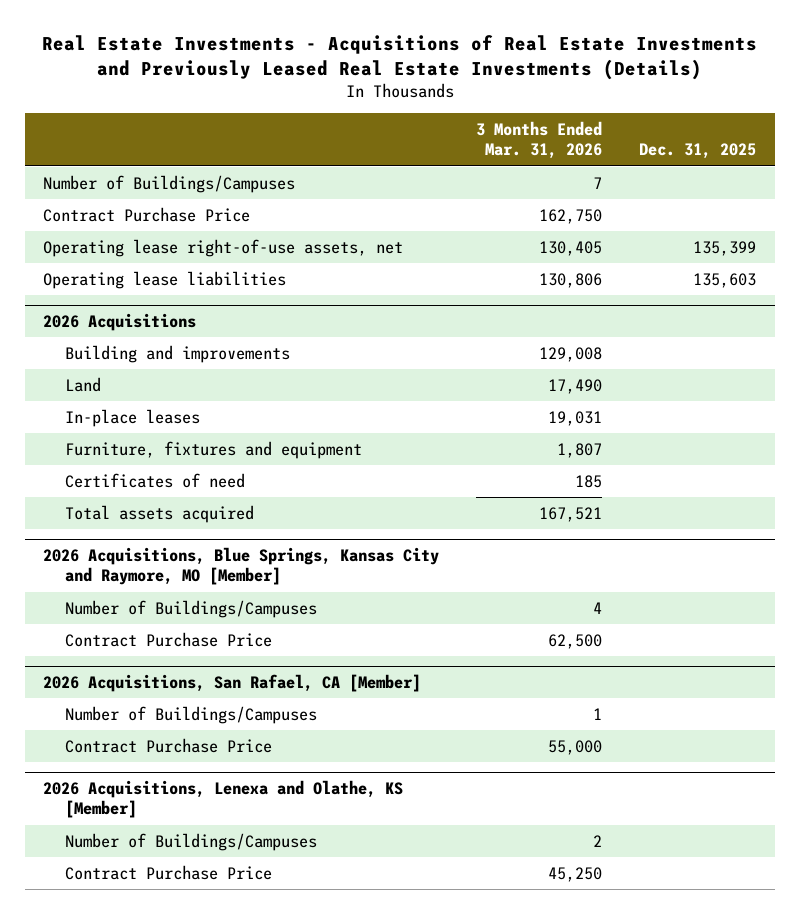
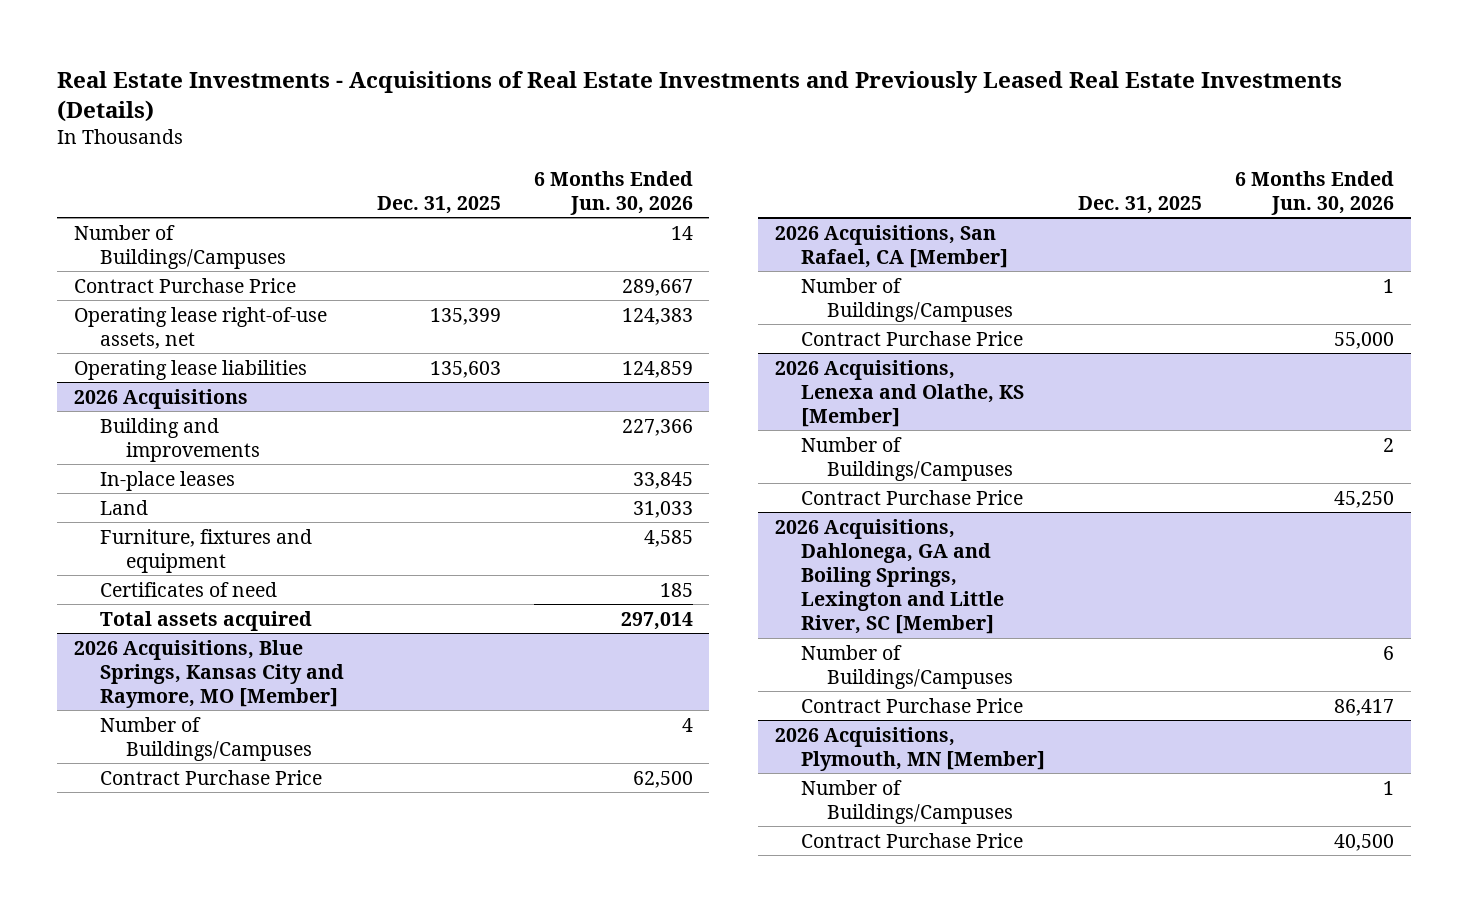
- | 3 Months Ended Mar. 31, 2026 | Dec. 31, 2025
+ | Dec. 31, 2025 | 6 Months Ended Jun. 30, 2026
@ 2026 Acquisitions
moved down: Land | | 31,033
+ 2026 Acquisitions, Dahlonega, GA and Boiling Springs, Lexington and Little River, SC [Member]
+ Number of Buildings/Campuses | | 6
+ Contract Purchase Price | | 86,417
+ 2026 Acquisitions, Plymouth, MN [Member]
+ Number of Buildings/Campuses | | 1
+ Contract Purchase Price | | 40,500

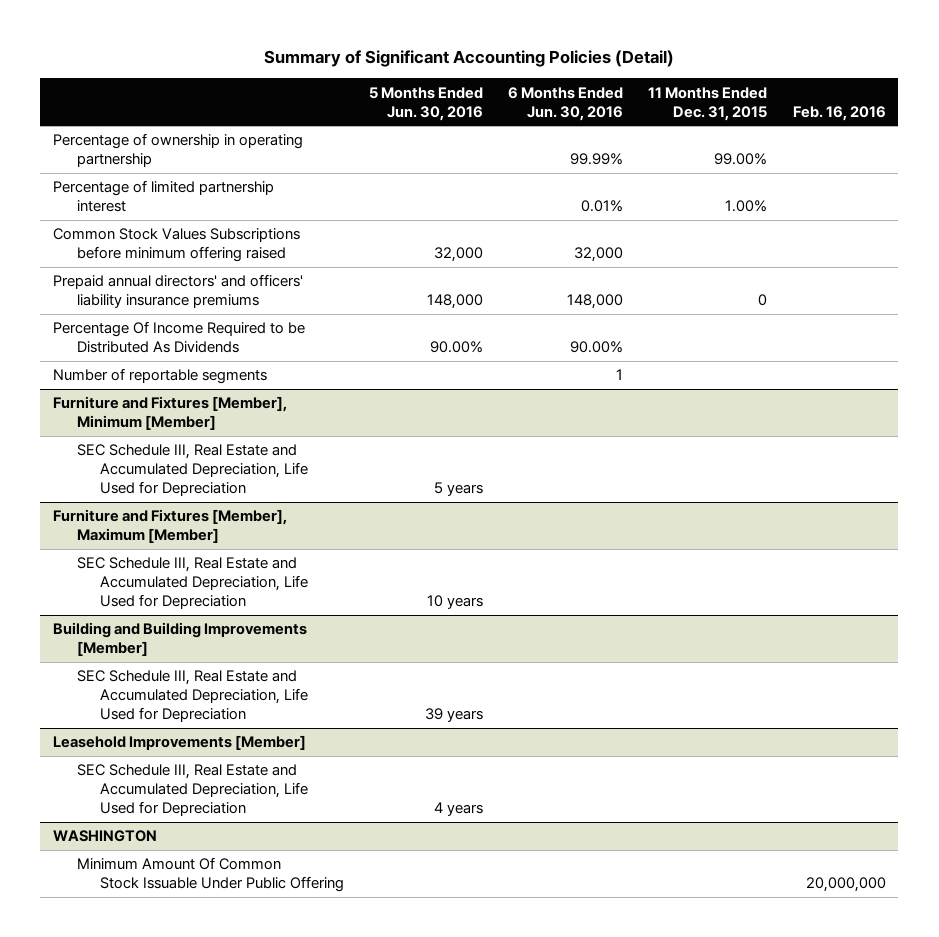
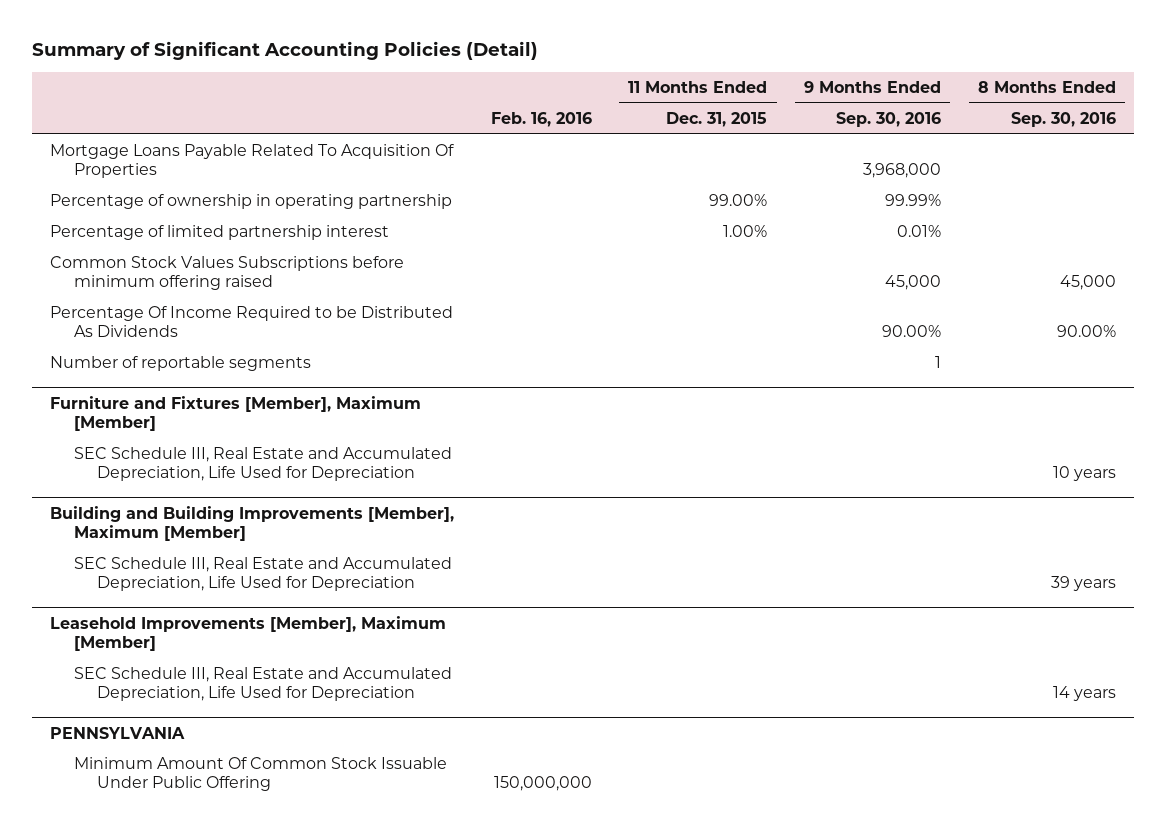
- | 5 Months Ended Jun. 30, 2016 | 6 Months Ended Jun. 30, 2016 | 11 Months Ended Dec. 31, 2015 | Feb. 16, 2016
+ | Feb. 16, 2016 | 11 Months Ended Dec. 31, 2015 | 9 Months Ended Sep. 30, 2016 | 8 Months Ended Sep. 30, 2016
+ Mortgage Loans Payable Related To Acquisition Of Properties | | | 3,968,000 |
- Prepaid annual directors' and officers' liability insurance premiums | 148,000 | 148,000 | 0 |
- Furniture and Fixtures [Member], Minimum [Member]
- SEC Schedule III, Real Estate and Accumulated Depreciation, Life Used for Depreciation | 5 years | | |
- Building and Building Improvements [Member]
+ Building and Building Improvements [Member], Maximum [Member]
- Leasehold Improvements [Member]
+ Leasehold Improvements [Member], Maximum [Member]
- WASHINGTON
- Minimum Amount Of Common Stock Issuable Under Public Offering | | | | 20,000,000
+ PENNSYLVANIA
+ Minimum Amount Of Common Stock Issuable Under Public Offering | 150,000,000 | | |

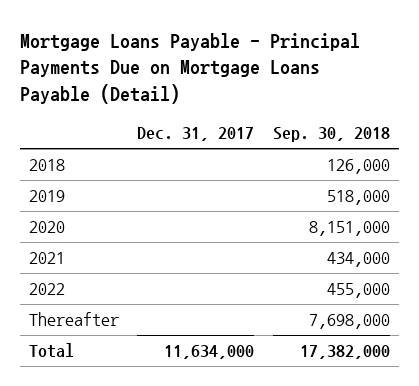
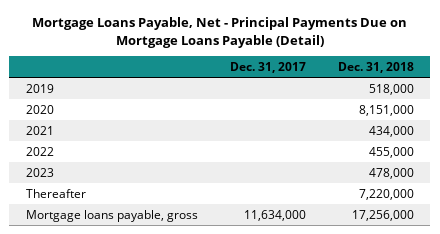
- Mortgage Loans Payable - Principal Payments Due on Mortgage Loans Payable (Detail)
+ Mortgage Loans Payable, Net - Principal Payments Due on Mortgage Loans Payable (Detail)
- | Dec. 31, 2017 | Sep. 30, 2018
+ | Dec. 31, 2017 | Dec. 31, 2018
- 2018 | | 126,000
+ 2023 | | 478,000
- Total | 11,634,000 | 17,382,000
+ Mortgage loans payable, gross | 11,634,000 | 17,256,000

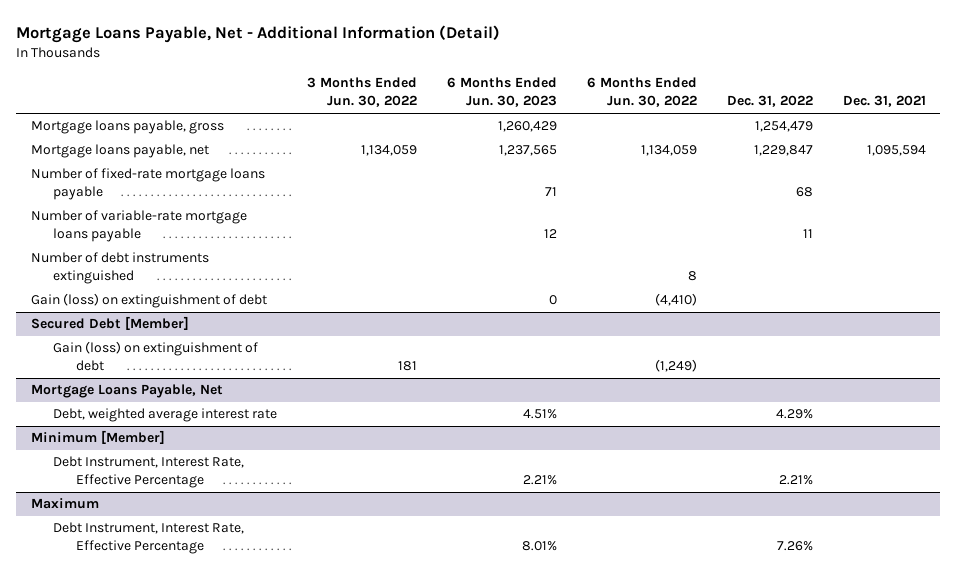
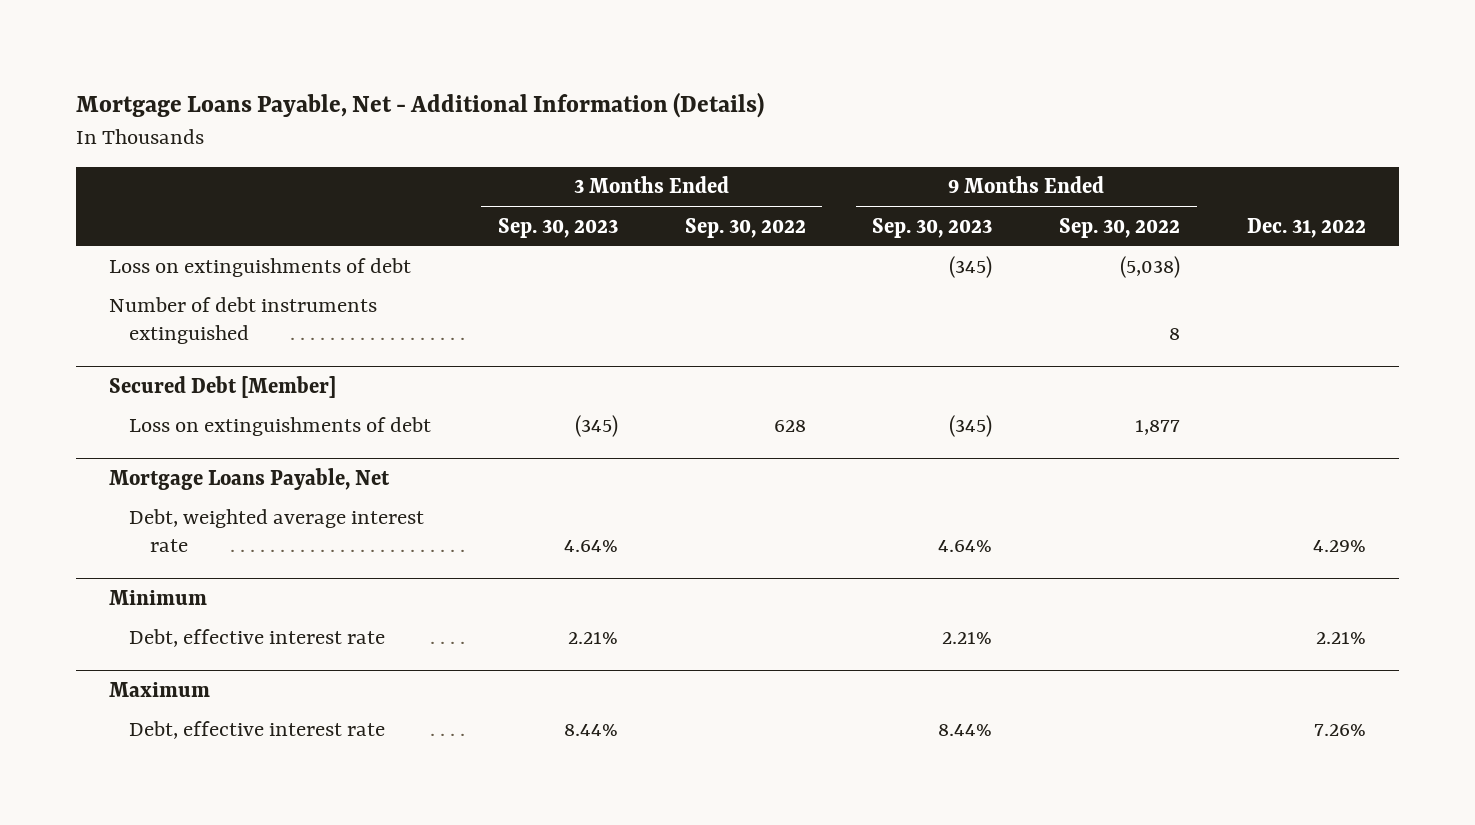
- Mortgage Loans Payable, Net - Additional Information (Detail)
+ Mortgage Loans Payable, Net - Additional Information (Details)
- | 3 Months Ended Jun. 30, 2022 | 6 Months Ended Jun. 30, 2023 | 6 Months Ended Jun. 30, 2022 | Dec. 31, 2022 | Dec. 31, 2021
+ | 3 Months Ended Sep. 30, 2023 | 3 Months Ended Sep. 30, 2022 | 9 Months Ended Sep. 30, 2023 | 9 Months Ended Sep. 30, 2022 | Dec. 31, 2022
- Mortgage loans payable, gross | | 1,260,429 | | 1,254,479 |
- Mortgage loans payable, net | 1,134,059 | 1,237,565 | 1,134,059 | 1,229,847 | 1,095,594
- Number of fixed-rate mortgage loans payable | | 71 | | 68 |
- Number of variable-rate mortgage loans payable | | 12 | | 11 |
+ Loss on extinguishments of debt | | | (345) | (5,038) |
- Gain (loss) on extinguishment of debt | | 0 | (4,410) | |
@ Secured Debt [Member]
- Gain (loss) on extinguishment of debt | 181 | | (1,249) | |
+ Loss on extinguishments of debt | (345) | 628 | (345) | 1,877 |
- Minimum [Member]
- Debt Instrument, Interest Rate, Effective Percentage | | 2.21% | | 2.21% |
+ Minimum
+ Debt, effective interest rate | 2.21% | | 2.21% | | 2.21%
@ Maximum
- Debt Instrument, Interest Rate, Effective Percentage | | 8.01% | | 7.26% |
+ Debt, effective interest rate | 8.44% | | 8.44% | | 7.26%

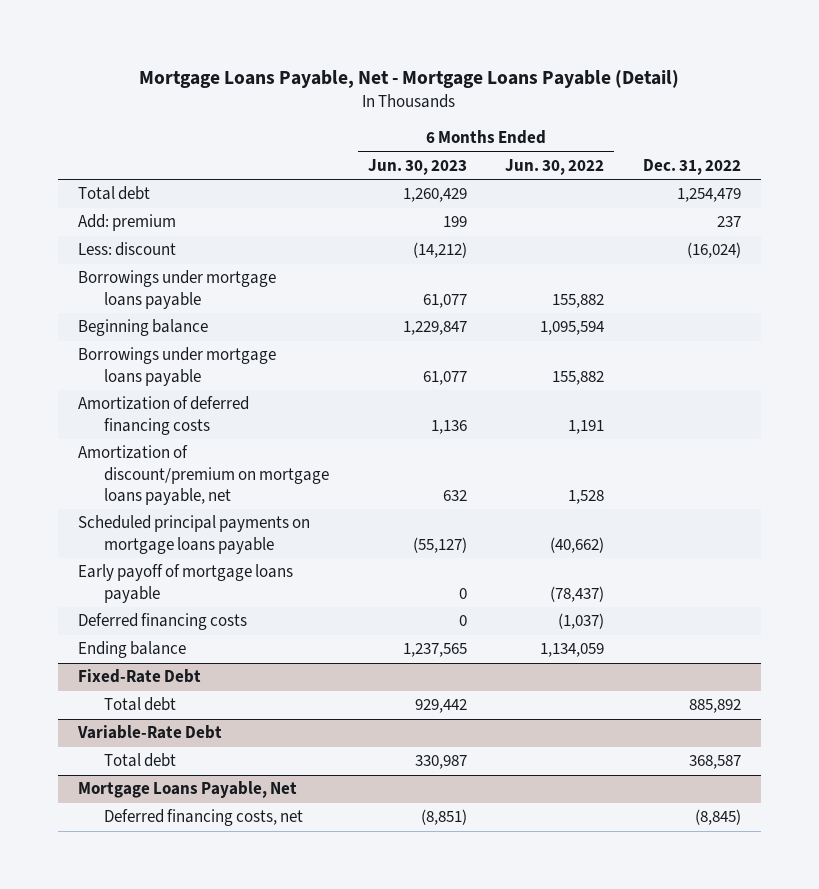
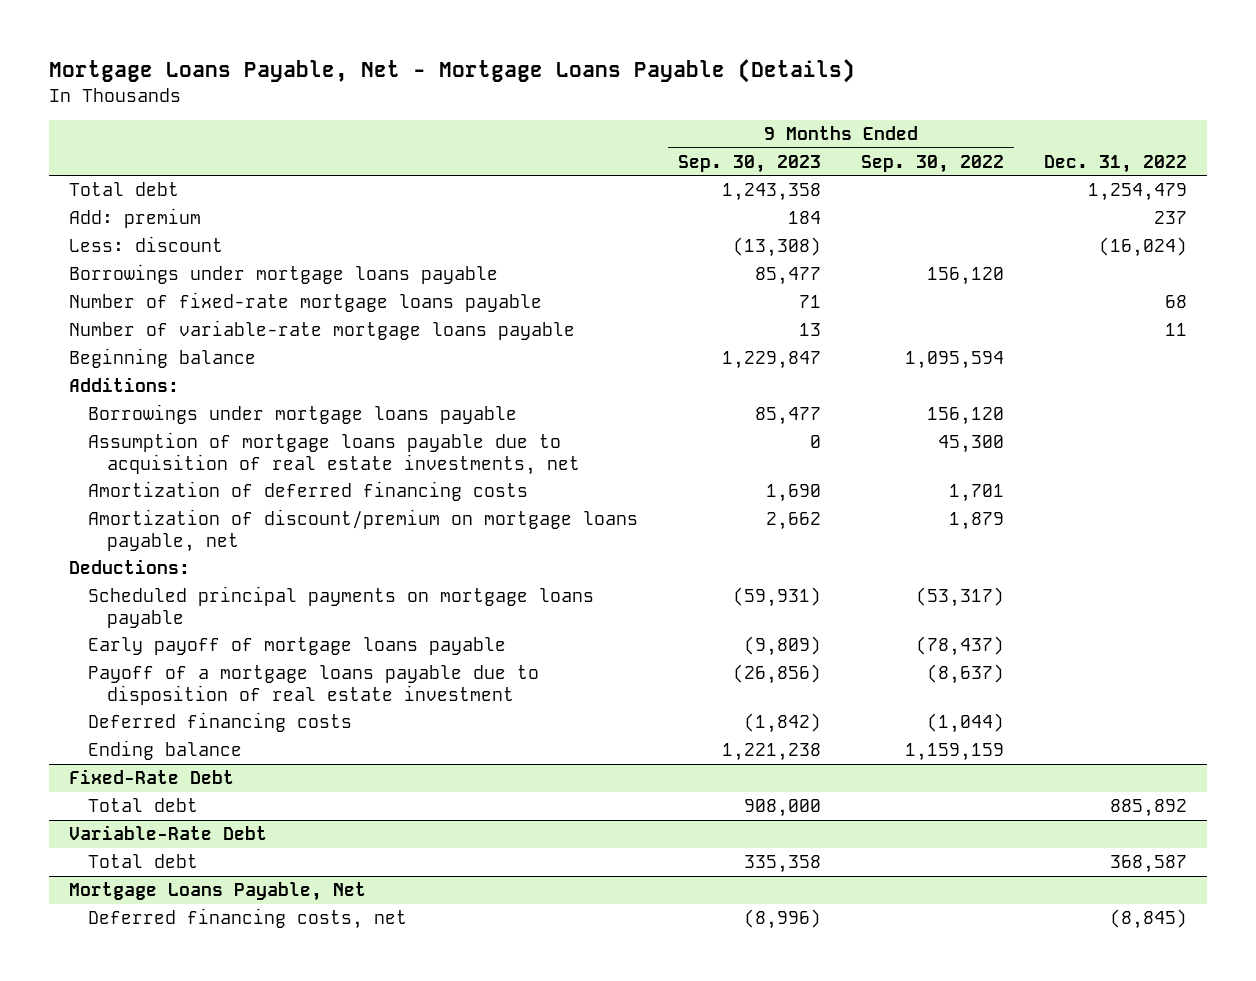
- Mortgage Loans Payable, Net - Mortgage Loans Payable (Detail)
+ Mortgage Loans Payable, Net - Mortgage Loans Payable (Details)
- | 6 Months Ended Jun. 30, 2023 | 6 Months Ended Jun. 30, 2022 | Dec. 31, 2022
+ | 9 Months Ended Sep. 30, 2023 | 9 Months Ended Sep. 30, 2022 | Dec. 31, 2022
+ Number of fixed-rate mortgage loans payable | 71 | | 68
+ Number of variable-rate mortgage loans payable | 13 | | 11
+ Additions:
+ Assumption of mortgage loans payable due to acquisition of real estate investments, net | 0 | 45,300 |
+ Deductions:
+ Payoff of a mortgage loans payable due to disposition of real estate investment | (26,856) | (8,637) |

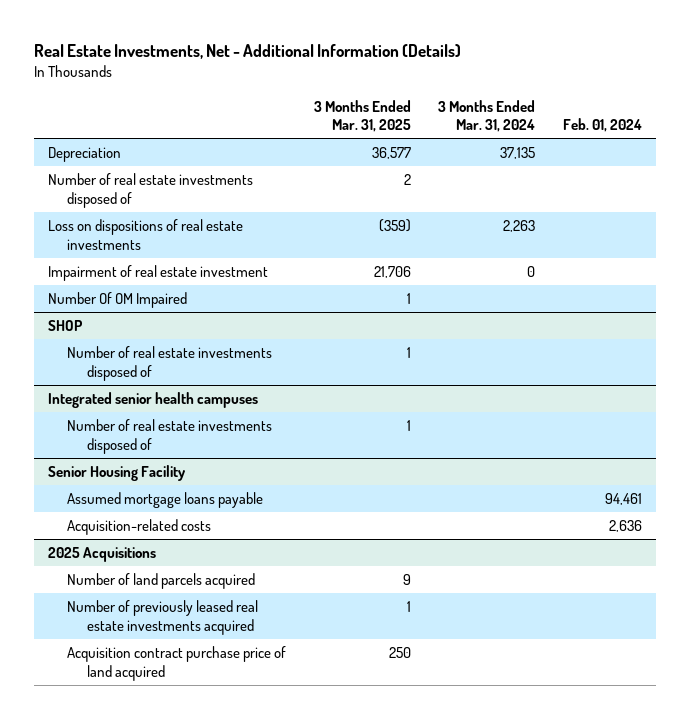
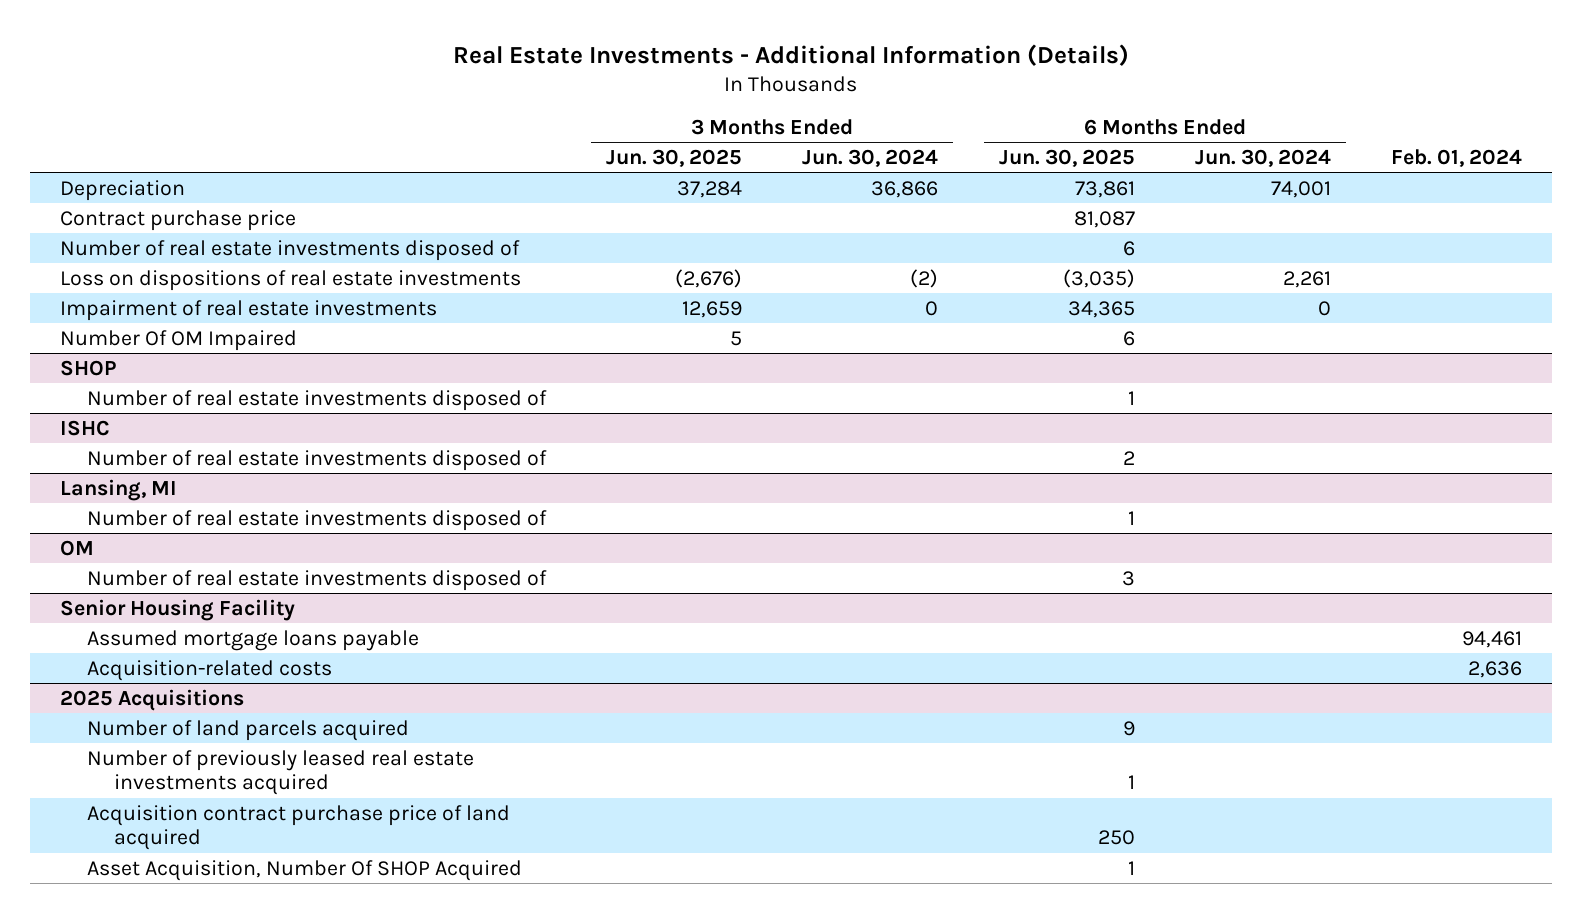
- Real Estate Investments, Net - Additional Information (Details)
+ Real Estate Investments - Additional Information (Details)
- | 3 Months Ended Mar. 31, 2025 | 3 Months Ended Mar. 31, 2024 | Feb. 01, 2024
+ | 3 Months Ended Jun. 30, 2025 | 3 Months Ended Jun. 30, 2024 | 6 Months Ended Jun. 30, 2025 | 6 Months Ended Jun. 30, 2024 | Feb. 01, 2024
+ Contract purchase price | | | 81,087 | |
- Impairment of real estate investment | 21,706 | 0 |
+ Impairment of real estate investments | 12,659 | 0 | 34,365 | 0 |
- Integrated senior health campuses
+ ISHC
+ Lansing, MI
+ Number of real estate investments disposed of | | | 1 | |
+ OM
+ Number of real estate investments disposed of | | | 3 | |
@ 2025 Acquisitions
+ Asset Acquisition, Number Of SHOP Acquired | | | 1 | |

